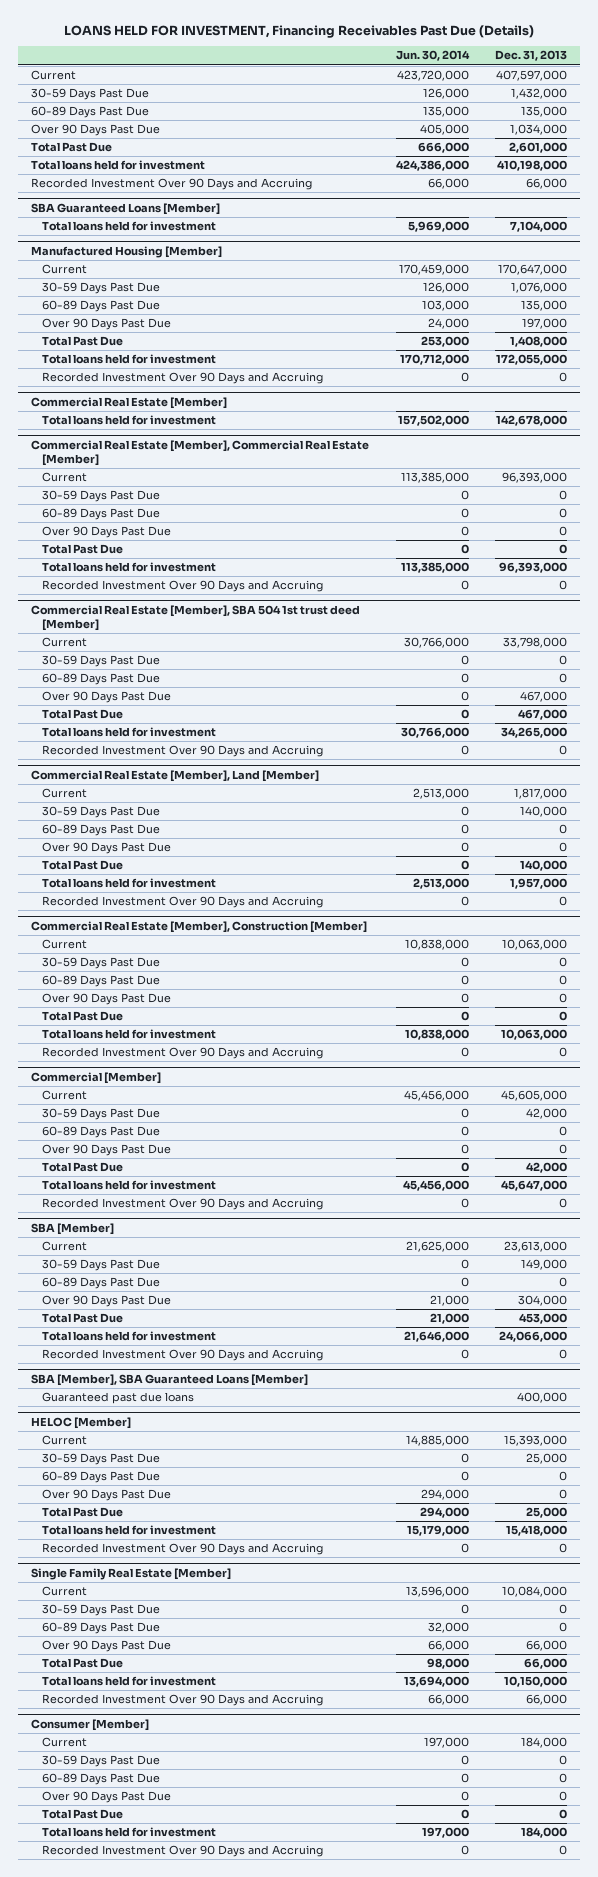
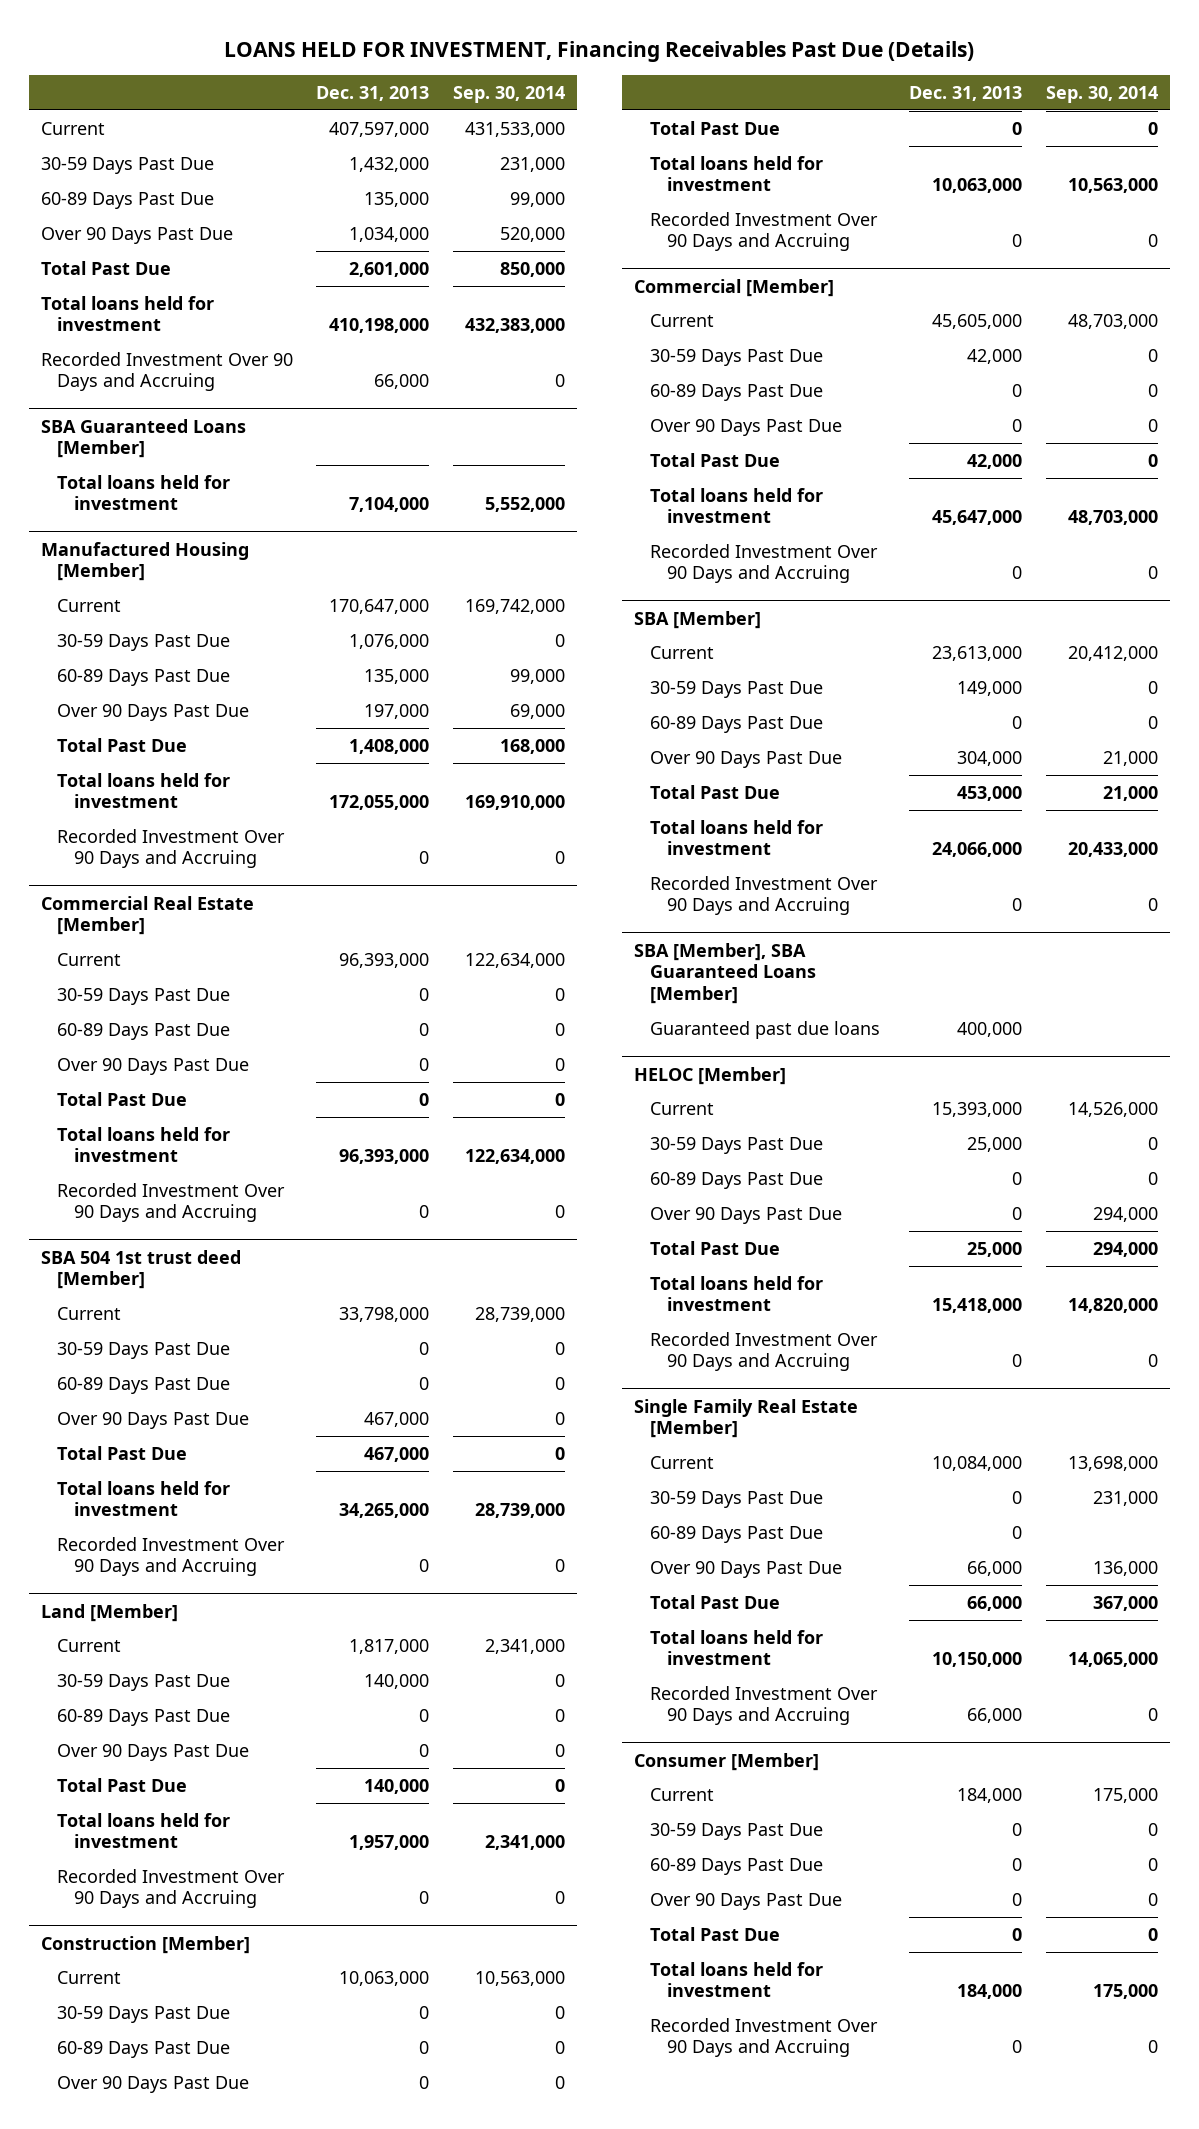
- | Jun. 30, 2014 | Dec. 31, 2013
+ | Dec. 31, 2013 | Sep. 30, 2014
@ Commercial Real Estate [Member]
- Total loans held for investment | 157,502,000 | 142,678,000
- Commercial Real Estate [Member], Commercial Real Estate [Member]
- Commercial Real Estate [Member], SBA 504 1st trust deed [Member]
+ SBA 504 1st trust deed [Member]
- Commercial Real Estate [Member], Land [Member]
+ Land [Member]
- Commercial Real Estate [Member], Construction [Member]
+ Construction [Member]

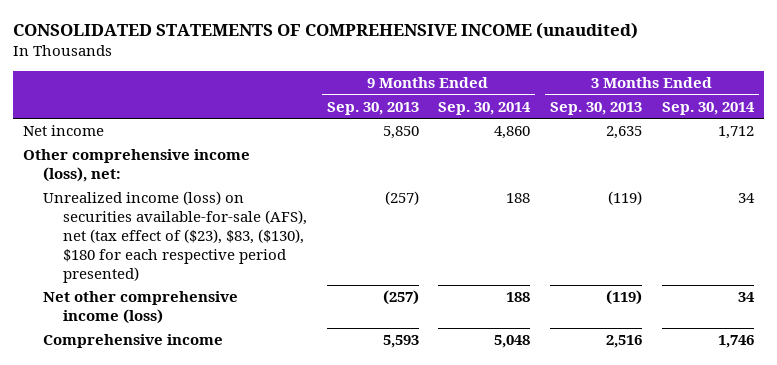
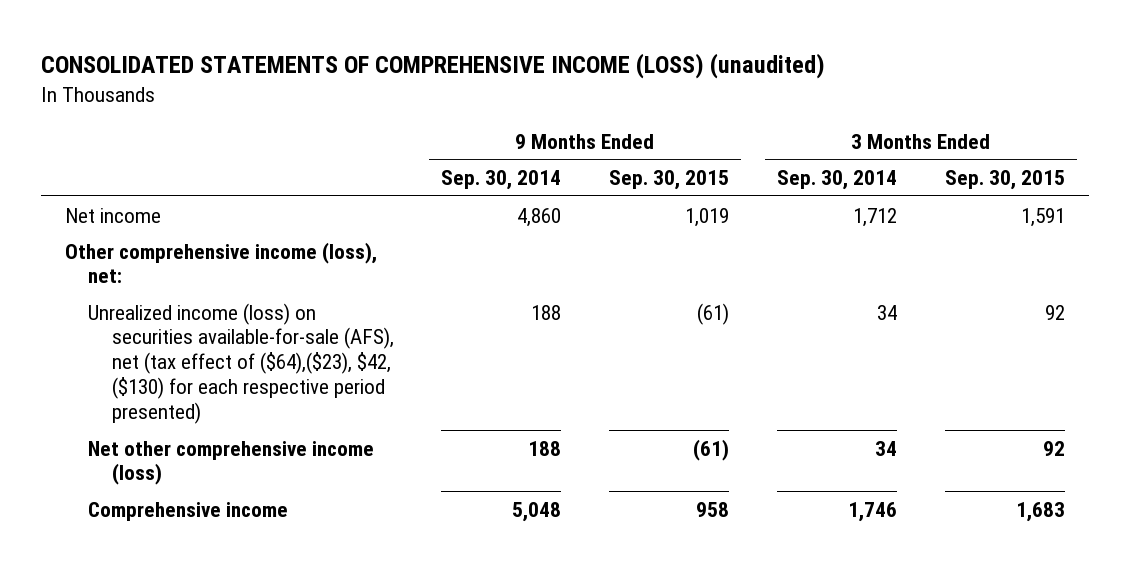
- CONSOLIDATED STATEMENTS OF COMPREHENSIVE INCOME (unaudited)
+ CONSOLIDATED STATEMENTS OF COMPREHENSIVE INCOME (LOSS) (unaudited)
- | 9 Months Ended Sep. 30, 2013 | 9 Months Ended Sep. 30, 2014 | 3 Months Ended Sep. 30, 2013 | 3 Months Ended Sep. 30, 2014
+ | 9 Months Ended Sep. 30, 2014 | 9 Months Ended Sep. 30, 2015 | 3 Months Ended Sep. 30, 2014 | 3 Months Ended Sep. 30, 2015
- Unrealized income (loss) on securities available-for-sale (AFS), net (tax effect of ($23), $83, ($130), $180 for each respective period presented) | (257) | 188 | (119) | 34
+ Unrealized income (loss) on securities available-for-sale (AFS), net (tax effect of ($64),($23), $42, ($130) for each respective period presented) | 188 | (61) | 34 | 92

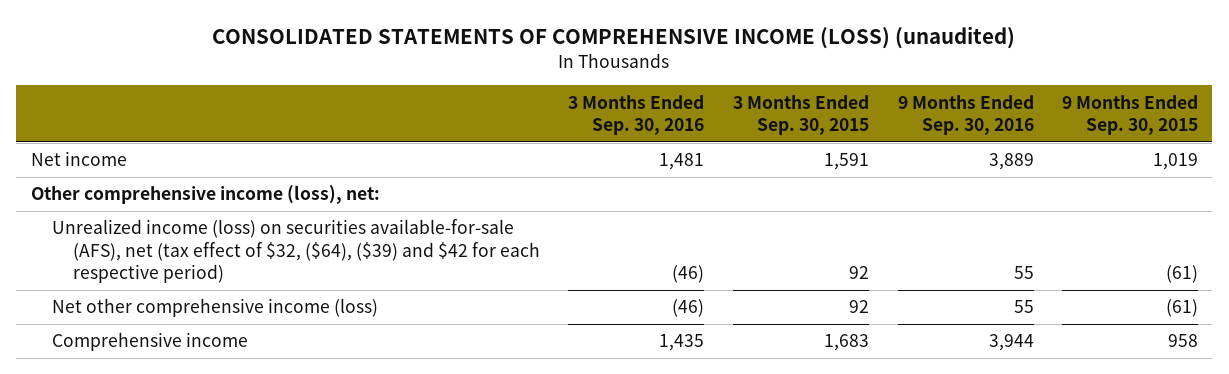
- | 9 Months Ended Sep. 30, 2014 | 9 Months Ended Sep. 30, 2015 | 3 Months Ended Sep. 30, 2014 | 3 Months Ended Sep. 30, 2015
+ | 3 Months Ended Sep. 30, 2016 | 3 Months Ended Sep. 30, 2015 | 9 Months Ended Sep. 30, 2016 | 9 Months Ended Sep. 30, 2015
- Unrealized income (loss) on securities available-for-sale (AFS), net (tax effect of ($64),($23), $42, ($130) for each respective period presented) | 188 | (61) | 34 | 92
+ Unrealized income (loss) on securities available-for-sale (AFS), net (tax effect of $32, ($64), ($39) and $42 for each respective period) | (46) | 92 | 55 | (61)

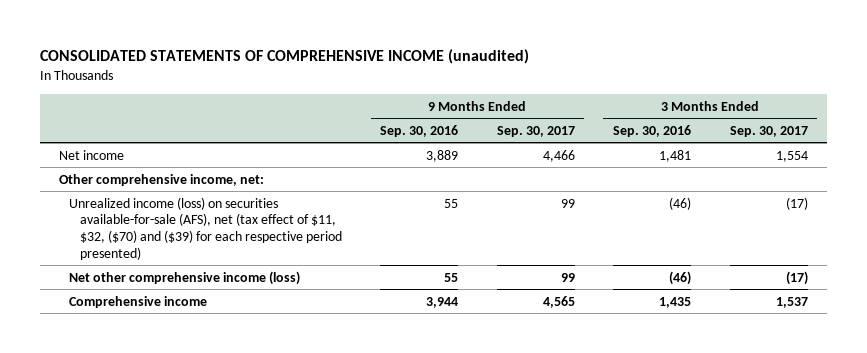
- CONSOLIDATED STATEMENTS OF COMPREHENSIVE INCOME (LOSS) (unaudited)
+ CONSOLIDATED STATEMENTS OF COMPREHENSIVE INCOME (unaudited)
- | 3 Months Ended Sep. 30, 2016 | 3 Months Ended Sep. 30, 2015 | 9 Months Ended Sep. 30, 2016 | 9 Months Ended Sep. 30, 2015
+ | 9 Months Ended Sep. 30, 2016 | 9 Months Ended Sep. 30, 2017 | 3 Months Ended Sep. 30, 2016 | 3 Months Ended Sep. 30, 2017
- Other comprehensive income (loss), net:
- Unrealized income (loss) on securities available-for-sale (AFS), net (tax effect of $32, ($64), ($39) and $42 for each respective period) | (46) | 92 | 55 | (61)
+ Other comprehensive income, net:
+ Unrealized income (loss) on securities available-for-sale (AFS), net (tax effect of $11, $32, ($70) and ($39) for each respective period presented) | 55 | 99 | (46) | (17)

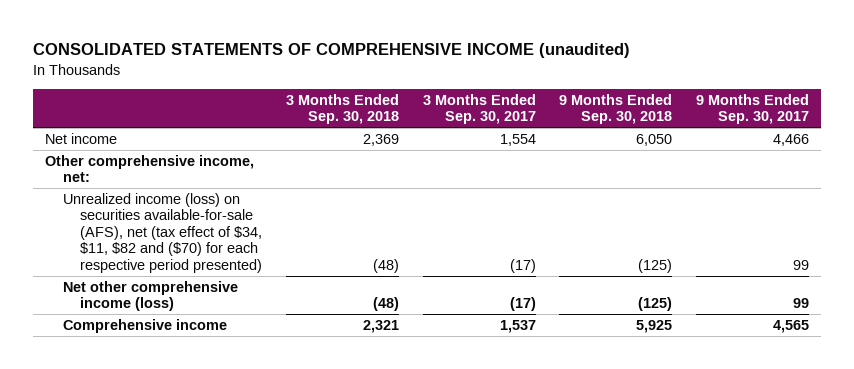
- | 9 Months Ended Sep. 30, 2016 | 9 Months Ended Sep. 30, 2017 | 3 Months Ended Sep. 30, 2016 | 3 Months Ended Sep. 30, 2017
+ | 3 Months Ended Sep. 30, 2018 | 3 Months Ended Sep. 30, 2017 | 9 Months Ended Sep. 30, 2018 | 9 Months Ended Sep. 30, 2017
- Unrealized income (loss) on securities available-for-sale (AFS), net (tax effect of $11, $32, ($70) and ($39) for each respective period presented) | 55 | 99 | (46) | (17)
+ Unrealized income (loss) on securities available-for-sale (AFS), net (tax effect of $34, $11, $82 and ($70) for each respective period presented) | (48) | (17) | (125) | 99

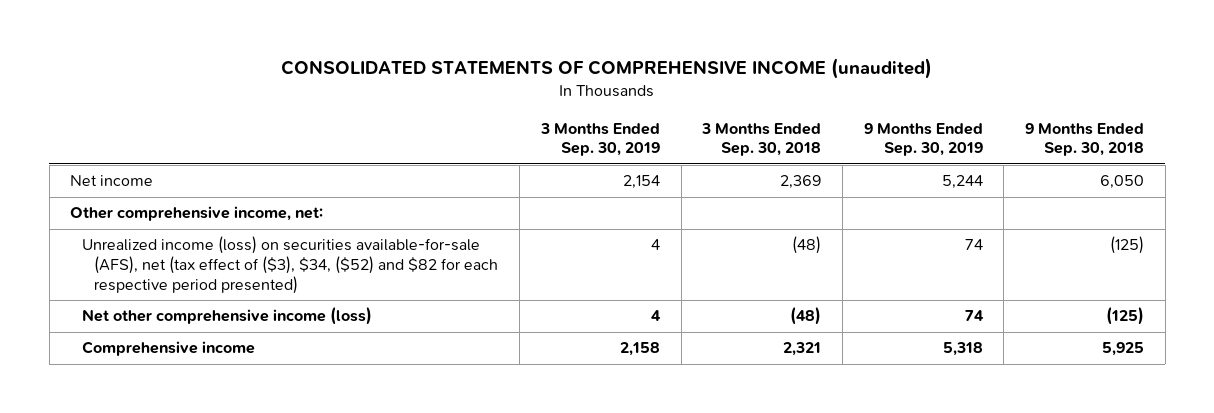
- | 3 Months Ended Sep. 30, 2018 | 3 Months Ended Sep. 30, 2017 | 9 Months Ended Sep. 30, 2018 | 9 Months Ended Sep. 30, 2017
+ | 3 Months Ended Sep. 30, 2019 | 3 Months Ended Sep. 30, 2018 | 9 Months Ended Sep. 30, 2019 | 9 Months Ended Sep. 30, 2018
- Unrealized income (loss) on securities available-for-sale (AFS), net (tax effect of $34, $11, $82 and ($70) for each respective period presented) | (48) | (17) | (125) | 99
+ Unrealized income (loss) on securities available-for-sale (AFS), net (tax effect of ($3), $34, ($52) and $82 for each respective period presented) | 4 | (48) | 74 | (125)

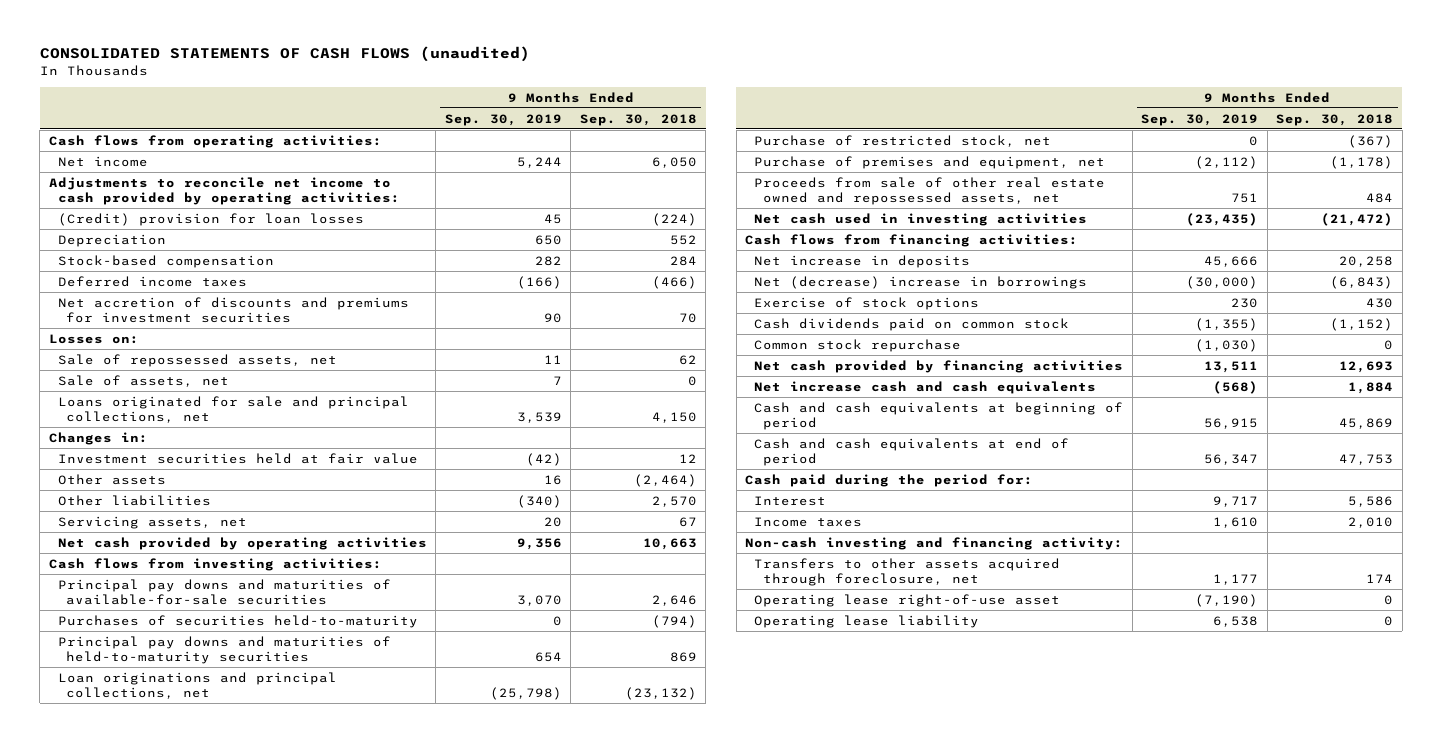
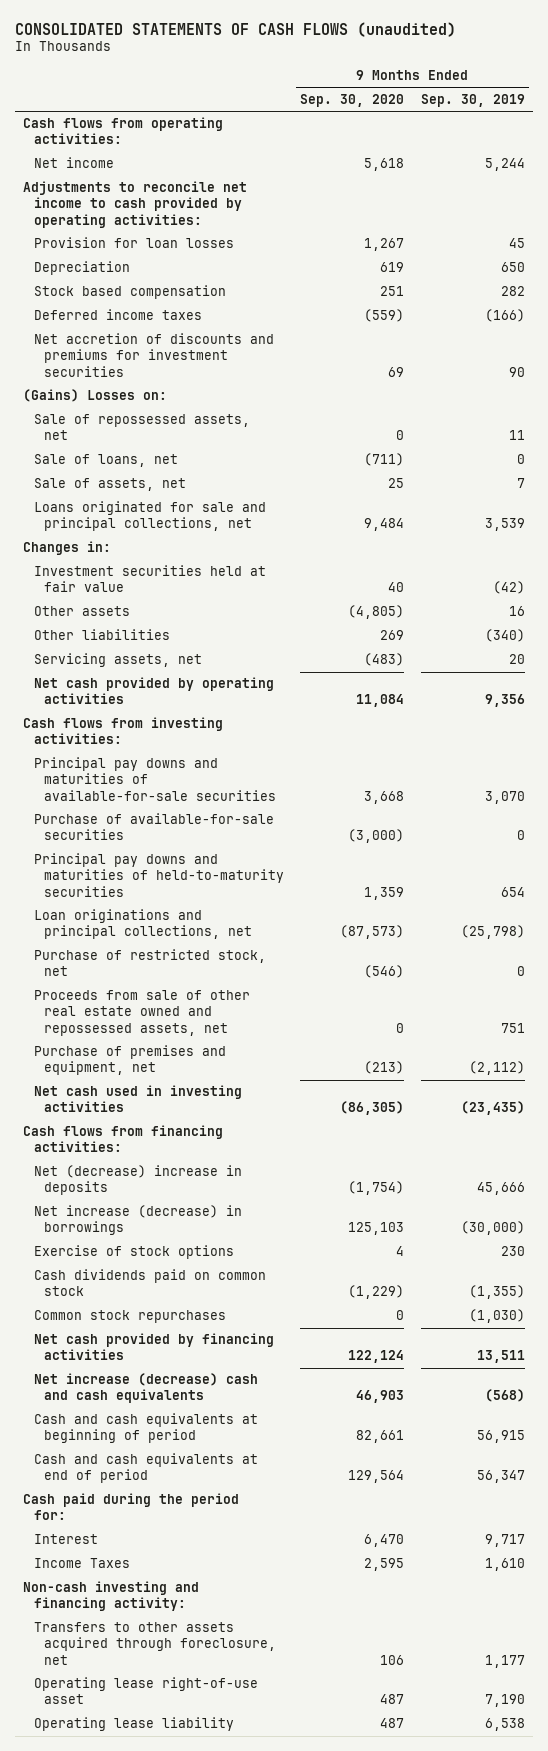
- | 9 Months Ended Sep. 30, 2019 | 9 Months Ended Sep. 30, 2018
+ | 9 Months Ended Sep. 30, 2020 | 9 Months Ended Sep. 30, 2019
- (Credit) provision for loan losses | 45 | (224)
+ Provision for loan losses | 1,267 | 45
- Stock-based compensation | 282 | 284
+ Stock based compensation | 251 | 282
- Losses on:
+ (Gains) Losses on:
+ Sale of loans, net | (711) | 0
- Purchases of securities held-to-maturity | 0 | (794)
+ Purchase of available-for-sale securities | (3,000) | 0
moved down: Purchase of premises and equipment, net | (213) | (2,112)
- Net increase in deposits | 45,666 | 20,258
- Net (decrease) increase in borrowings | (30,000) | (6,843)
+ Net (decrease) increase in deposits | (1,754) | 45,666
+ Net increase (decrease) in borrowings | 125,103 | (30,000)
- Common stock repurchase | (1,030) | 0
+ Common stock repurchases | 0 | (1,030)
- Net increase cash and cash equivalents | (568) | 1,884
+ Net increase (decrease) cash and cash equivalents | 46,903 | (568)
- Income taxes | 1,610 | 2,010
+ Income Taxes | 2,595 | 1,610
- Operating lease right-of-use asset | (7,190) | 0
+ Operating lease right-of-use asset | 487 | 7,190

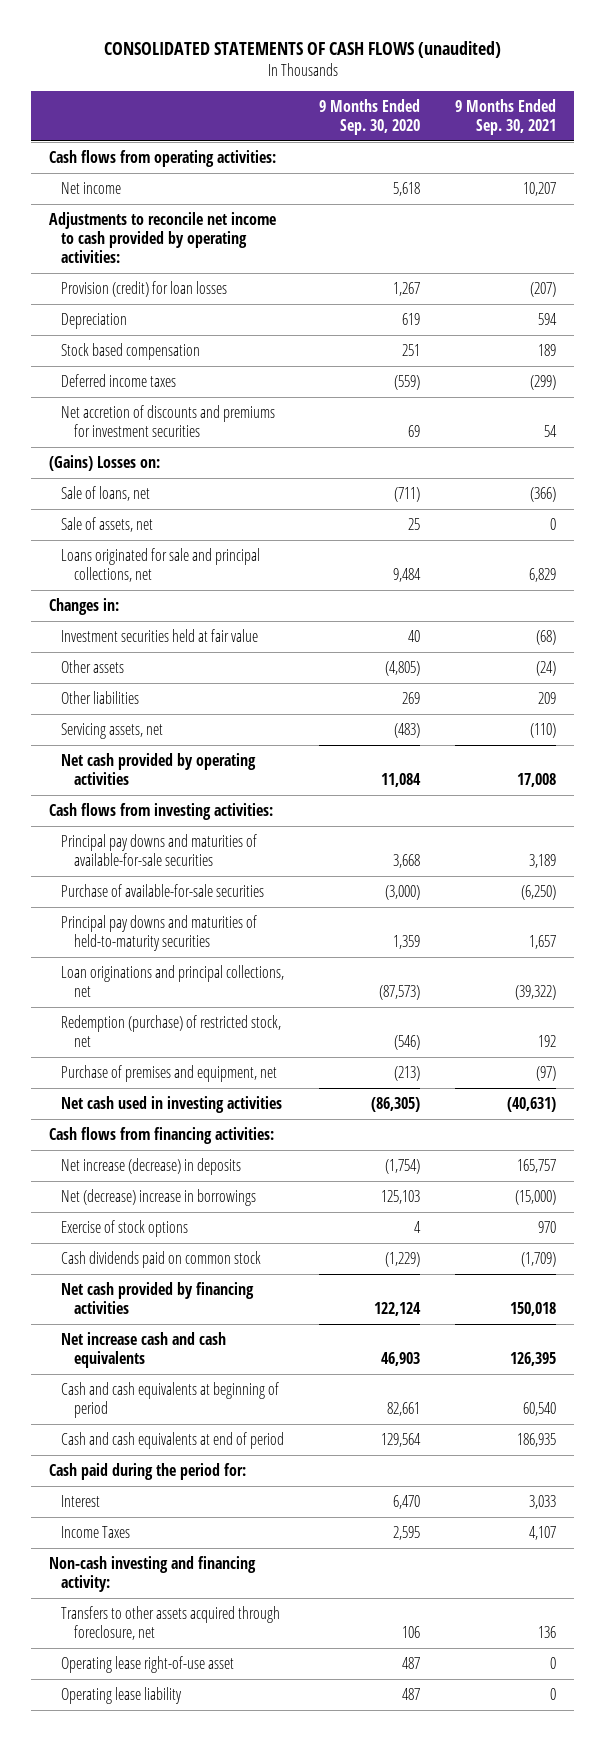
- | 9 Months Ended Sep. 30, 2020 | 9 Months Ended Sep. 30, 2019
+ | 9 Months Ended Sep. 30, 2020 | 9 Months Ended Sep. 30, 2021
- Provision for loan losses | 1,267 | 45
+ Provision (credit) for loan losses | 1,267 | (207)
- Sale of repossessed assets, net | 0 | 11
- Purchase of restricted stock, net | (546) | 0
- Proceeds from sale of other real estate owned and repossessed assets, net | 0 | 751
+ Redemption (purchase) of restricted stock, net | (546) | 192
- Net (decrease) increase in deposits | (1,754) | 45,666
- Net increase (decrease) in borrowings | 125,103 | (30,000)
+ Net increase (decrease) in deposits | (1,754) | 165,757
+ Net (decrease) increase in borrowings | 125,103 | (15,000)
- Common stock repurchases | 0 | (1,030)
- Net increase (decrease) cash and cash equivalents | 46,903 | (568)
+ Net increase cash and cash equivalents | 46,903 | 126,395

